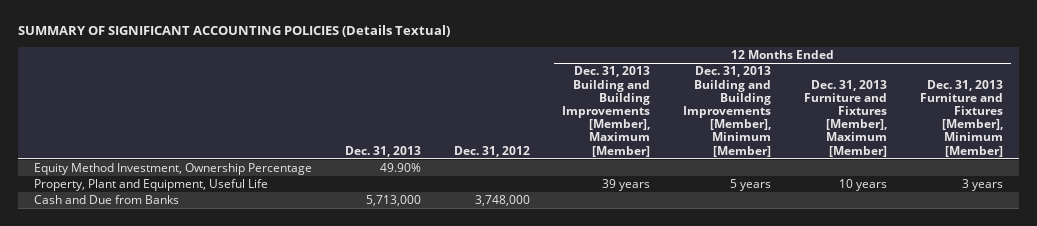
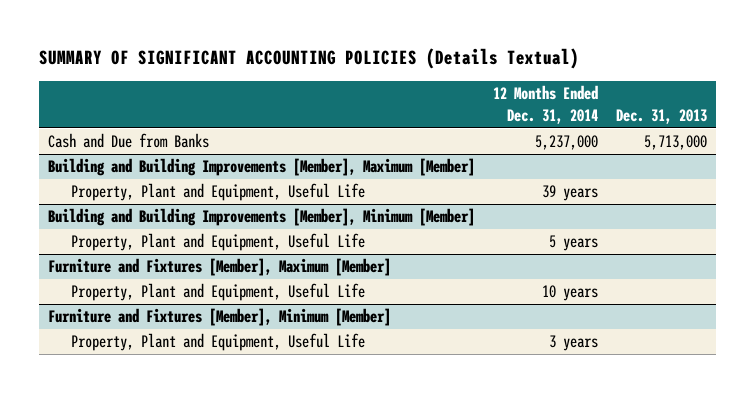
- | Dec. 31, 2013 | Dec. 31, 2012 | 12 Months Ended Dec. 31, 2013 Building and Building Improvements [Member], Maximum [Member] | 12 Months Ended Dec. 31, 2013 Building and Building Improvements [Member], Minimum [Member] | 12 Months Ended Dec. 31, 2013 Furniture and Fixtures [Member], Maximum [Member] | 12 Months Ended Dec. 31, 2013 Furniture and Fixtures [Member], Minimum [Member]
+ | 12 Months Ended Dec. 31, 2014 | Dec. 31, 2013
- Equity Method Investment, Ownership Percentage | 49.90% | | | | |
- Property, Plant and Equipment, Useful Life | | | 39 years | 5 years | 10 years | 3 years
+ Building and Building Improvements [Member], Maximum [Member]
+ Property, Plant and Equipment, Useful Life | 39 years |
+ Building and Building Improvements [Member], Minimum [Member]
+ Property, Plant and Equipment, Useful Life | 5 years |
+ Furniture and Fixtures [Member], Maximum [Member]
+ Property, Plant and Equipment, Useful Life | 10 years |
+ Furniture and Fixtures [Member], Minimum [Member]
+ Property, Plant and Equipment, Useful Life | 3 years |

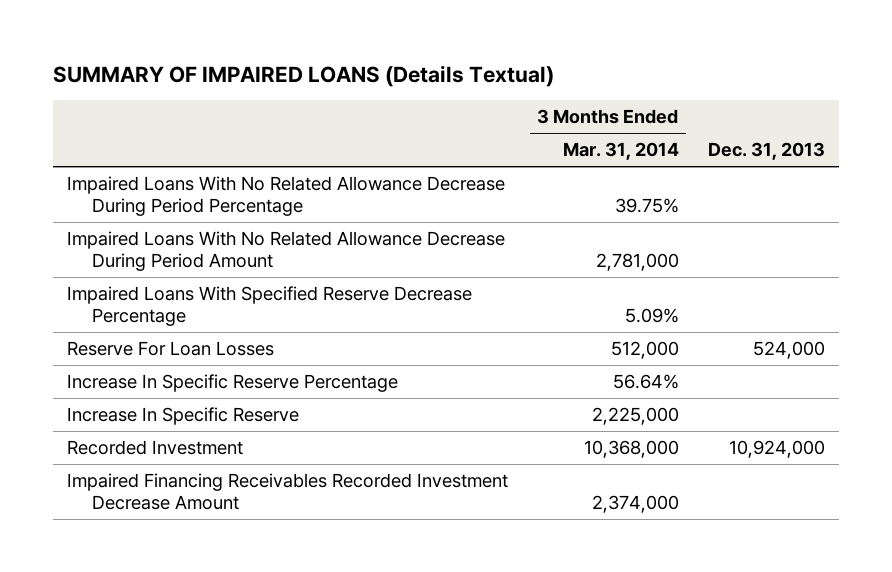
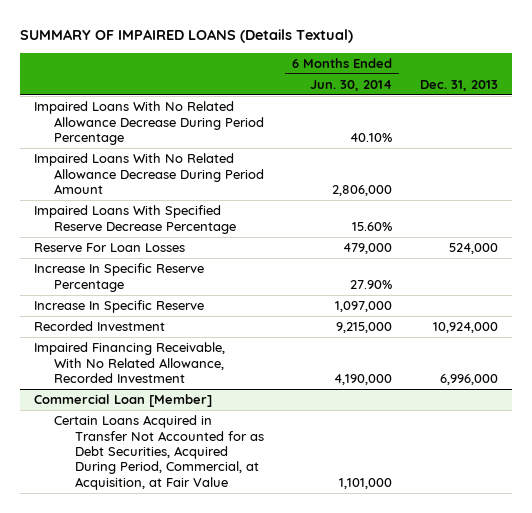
- | 3 Months Ended Mar. 31, 2014 | Dec. 31, 2013
+ | 6 Months Ended Jun. 30, 2014 | Dec. 31, 2013
- Impaired Financing Receivables Recorded Investment Decrease Amount | 2,374,000 |
+ Impaired Financing Receivable, With No Related Allowance, Recorded Investment | 4,190,000 | 6,996,000
+ Commercial Loan [Member]
+ Certain Loans Acquired in Transfer Not Accounted for as Debt Securities, Acquired During Period, Commercial, at Acquisition, at Fair Value | 1,101,000 |

